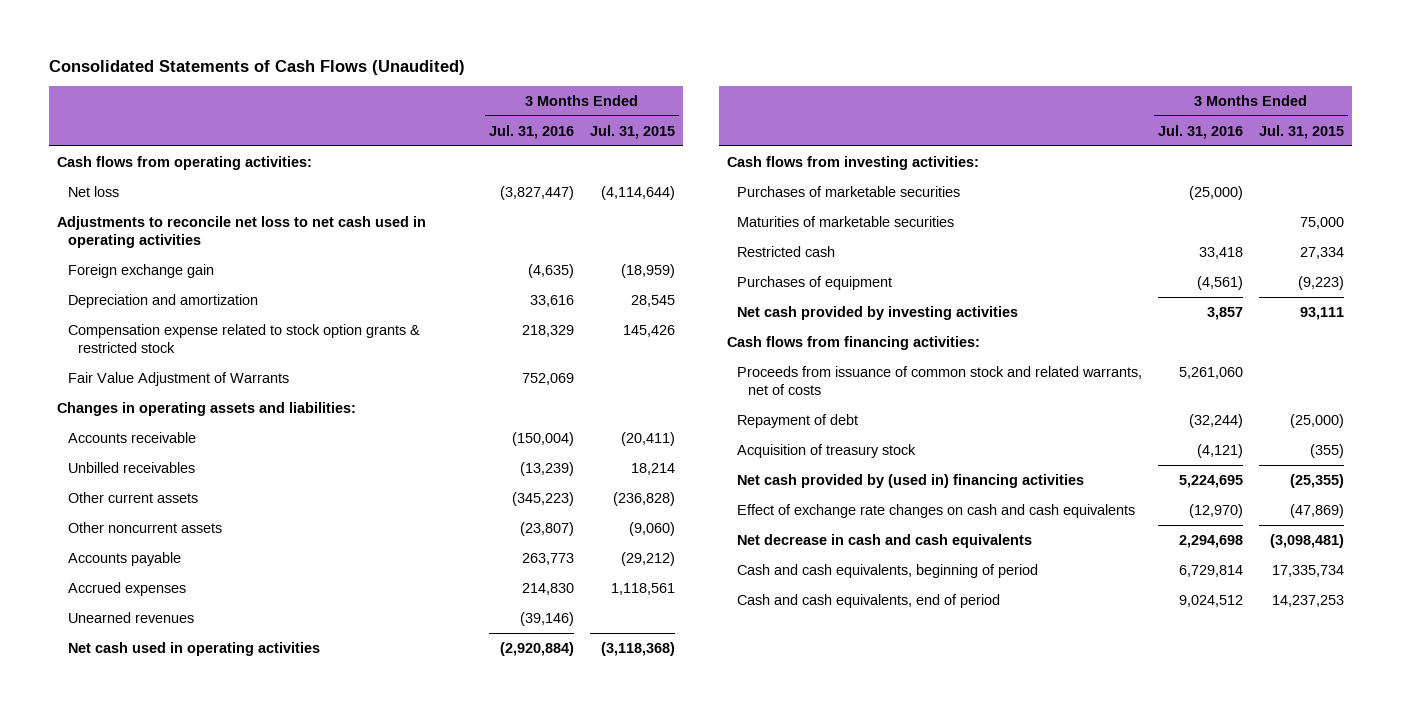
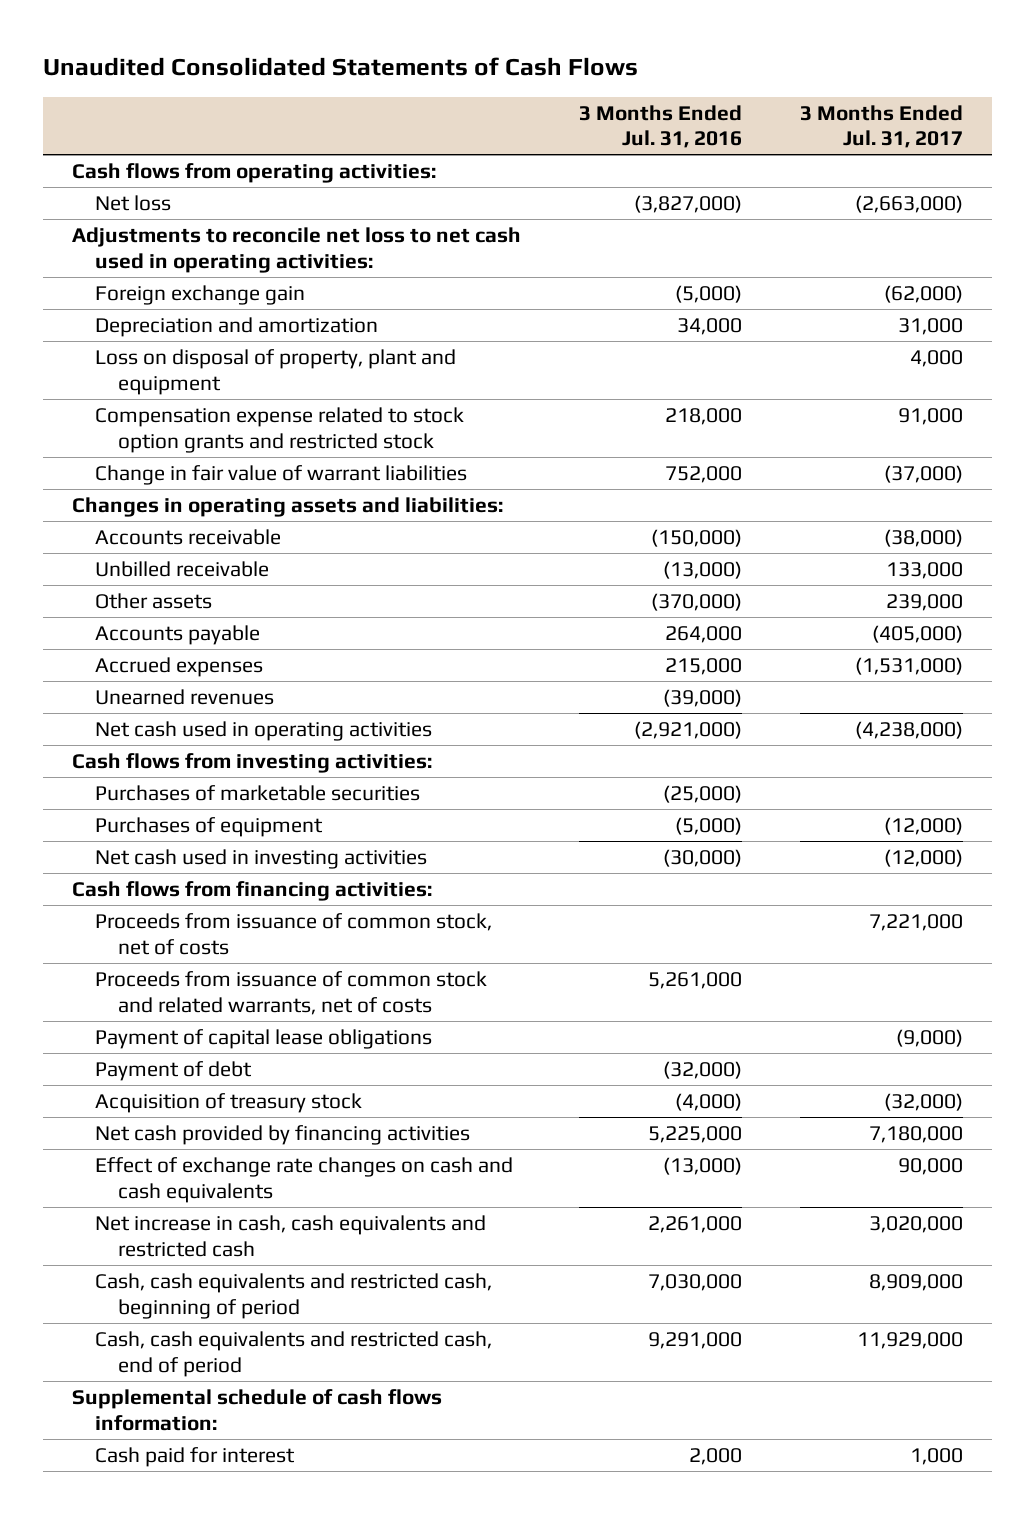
- Consolidated Statements of Cash Flows (Unaudited)
+ Unaudited Consolidated Statements of Cash Flows
- | 3 Months Ended Jul. 31, 2016 | 3 Months Ended Jul. 31, 2015
+ | 3 Months Ended Jul. 31, 2016 | 3 Months Ended Jul. 31, 2017
- Net loss | (3,827,447) | (4,114,644)
- Adjustments to reconcile net loss to net cash used in operating activities
- Foreign exchange gain | (4,635) | (18,959)
- Depreciation and amortization | 33,616 | 28,545
- Compensation expense related to stock option grants & restricted stock | 218,329 | 145,426
- Fair Value Adjustment of Warrants | 752,069 |
+ Net loss | (3,827,000) | (2,663,000)
+ Adjustments to reconcile net loss to net cash used in operating activities:
+ Foreign exchange gain | (5,000) | (62,000)
+ Depreciation and amortization | 34,000 | 31,000
+ Loss on disposal of property, plant and equipment | | 4,000
+ Compensation expense related to stock option grants and restricted stock | 218,000 | 91,000
+ Change in fair value of warrant liabilities | 752,000 | (37,000)
- Accounts receivable | (150,004) | (20,411)
- Unbilled receivables | (13,239) | 18,214
- Other current assets | (345,223) | (236,828)
- Other noncurrent assets | (23,807) | (9,060)
- Accounts payable | 263,773 | (29,212)
- Accrued expenses | 214,830 | 1,118,561
- Unearned revenues | (39,146) |
- Net cash used in operating activities | (2,920,884) | (3,118,368)
+ Accounts receivable | (150,000) | (38,000)
+ Unbilled receivable | (13,000) | 133,000
+ Other assets | (370,000) | 239,000
+ Accounts payable | 264,000 | (405,000)
+ Accrued expenses | 215,000 | (1,531,000)
+ Unearned revenues | (39,000) |
+ Net cash used in operating activities | (2,921,000) | (4,238,000)
- Maturities of marketable securities | | 75,000
- Restricted cash | 33,418 | 27,334
- Purchases of equipment | (4,561) | (9,223)
- Net cash provided by investing activities | 3,857 | 93,111
+ Purchases of equipment | (5,000) | (12,000)
+ Net cash used in investing activities | (30,000) | (12,000)
- Proceeds from issuance of common stock and related warrants, net of costs | 5,261,060 |
- Repayment of debt | (32,244) | (25,000)
- Acquisition of treasury stock | (4,121) | (355)
- Net cash provided by (used in) financing activities | 5,224,695 | (25,355)
- Effect of exchange rate changes on cash and cash equivalents | (12,970) | (47,869)
- Net decrease in cash and cash equivalents | 2,294,698 | (3,098,481)
- Cash and cash equivalents, beginning of period | 6,729,814 | 17,335,734
- Cash and cash equivalents, end of period | 9,024,512 | 14,237,253
+ Proceeds from issuance of common stock, net of costs | | 7,221,000
+ Proceeds from issuance of common stock and related warrants, net of costs | 5,261,000 |
+ Payment of capital lease obligations | | (9,000)
+ Payment of debt | (32,000) |
+ Acquisition of treasury stock | (4,000) | (32,000)
+ Net cash provided by financing activities | 5,225,000 | 7,180,000
+ Effect of exchange rate changes on cash and cash equivalents | (13,000) | 90,000
+ Net increase in cash, cash equivalents and restricted cash | 2,261,000 | 3,020,000
+ Cash, cash equivalents and restricted cash, beginning of period | 7,030,000 | 8,909,000
+ Cash, cash equivalents and restricted cash, end of period | 9,291,000 | 11,929,000
+ Supplemental schedule of cash flows information:
+ Cash paid for interest | 2,000 | 1,000

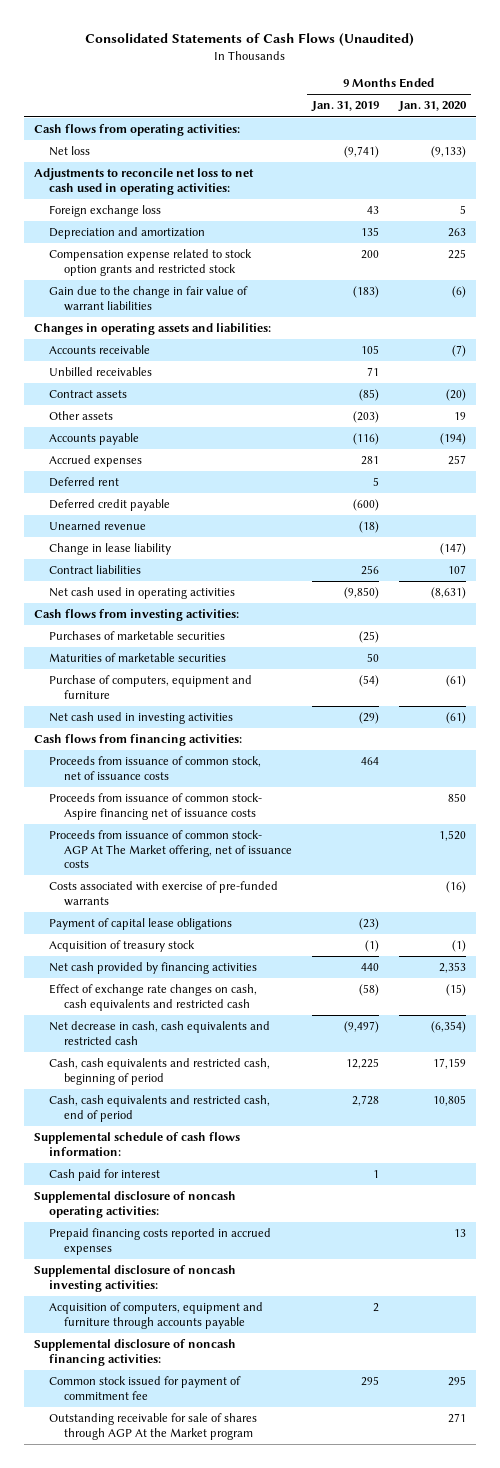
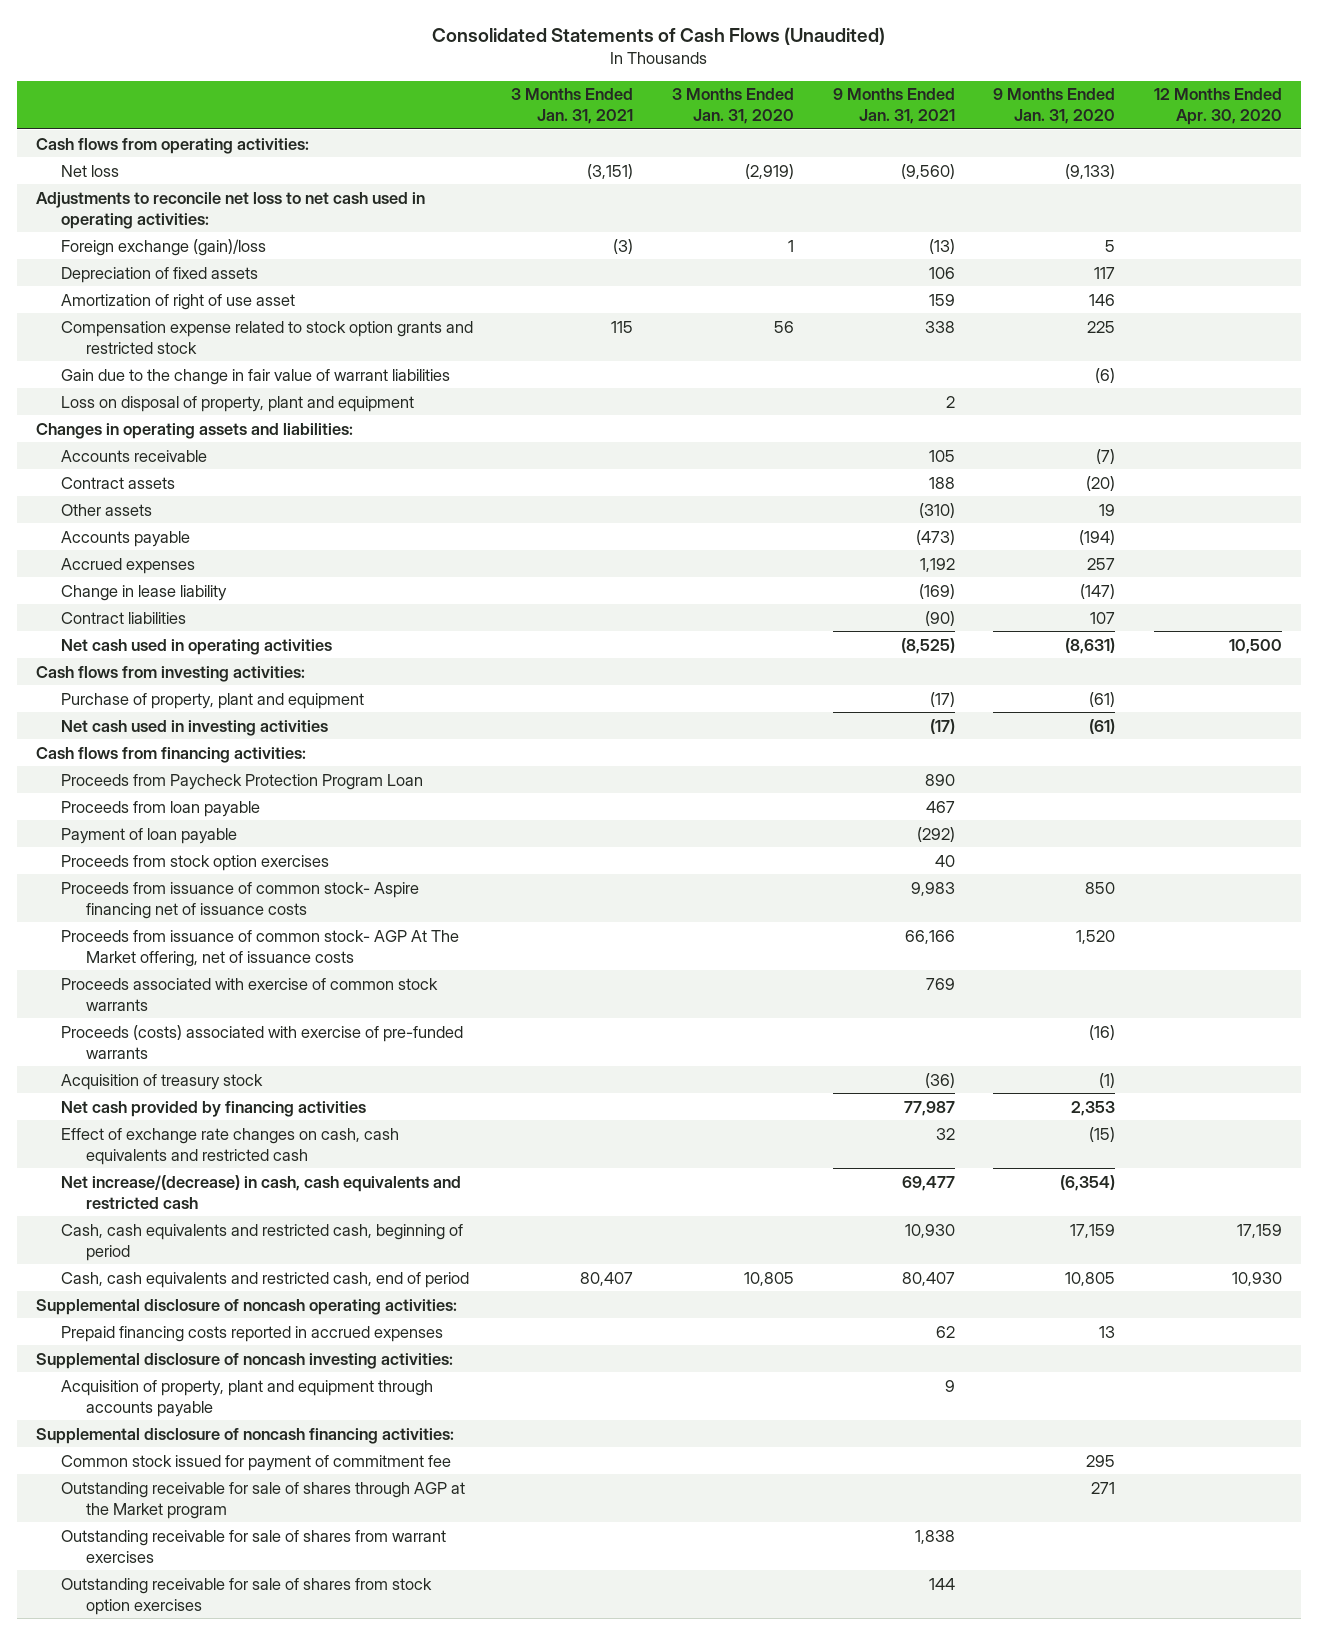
- | 9 Months Ended Jan. 31, 2019 | 9 Months Ended Jan. 31, 2020
+ | 3 Months Ended Jan. 31, 2021 | 3 Months Ended Jan. 31, 2020 | 9 Months Ended Jan. 31, 2021 | 9 Months Ended Jan. 31, 2020 | 12 Months Ended Apr. 30, 2020
- Foreign exchange loss | 43 | 5
- Depreciation and amortization | 135 | 263
+ Foreign exchange (gain)/loss | (3) | 1 | (13) | 5 |
+ Depreciation of fixed assets | | | 106 | 117 |
+ Amortization of right of use asset | | | 159 | 146 |
+ Loss on disposal of property, plant and equipment | | | 2 | |
- Unbilled receivables | 71 |
- Deferred rent | 5 |
- Deferred credit payable | (600) |
- Unearned revenue | (18) |
- Purchases of marketable securities | (25) |
- Maturities of marketable securities | 50 |
- Purchase of computers, equipment and furniture | (54) | (61)
+ Purchase of property, plant and equipment | | | (17) | (61) |
- Proceeds from issuance of common stock, net of issuance costs | 464 |
+ Proceeds from Paycheck Protection Program Loan | | | 890 | |
+ Proceeds from loan payable | | | 467 | |
+ Payment of loan payable | | | (292) | |
+ Proceeds from stock option exercises | | | 40 | |
- Costs associated with exercise of pre-funded warrants | | (16)
- Payment of capital lease obligations | (23) |
+ Proceeds associated with exercise of common stock warrants | | | 769 | |
+ Proceeds (costs) associated with exercise of pre-funded warrants | | | | (16) |
- Net decrease in cash, cash equivalents and restricted cash | (9,497) | (6,354)
+ Net increase/(decrease) in cash, cash equivalents and restricted cash | | | 69,477 | (6,354) |
- Supplemental schedule of cash flows information:
- Cash paid for interest | 1 |
- Acquisition of computers, equipment and furniture through accounts payable | 2 |
+ Acquisition of property, plant and equipment through accounts payable | | | 9 | |
- Outstanding receivable for sale of shares through AGP At the Market program | | 271
+ Outstanding receivable for sale of shares through AGP at the Market program | | | | 271 |
+ Outstanding receivable for sale of shares from warrant exercises | | | 1,838 | |
+ Outstanding receivable for sale of shares from stock option exercises | | | 144 | |

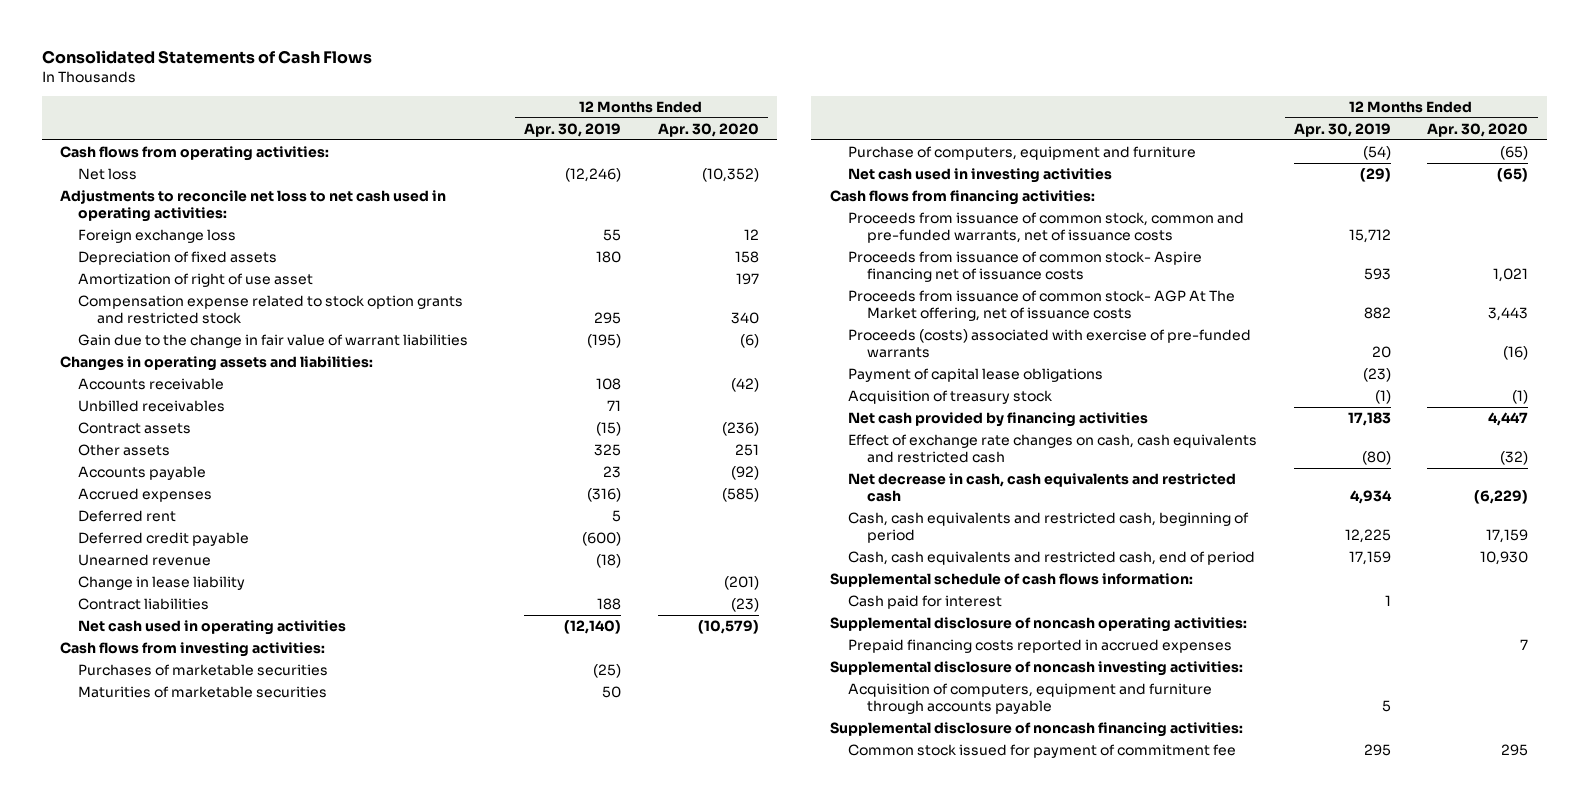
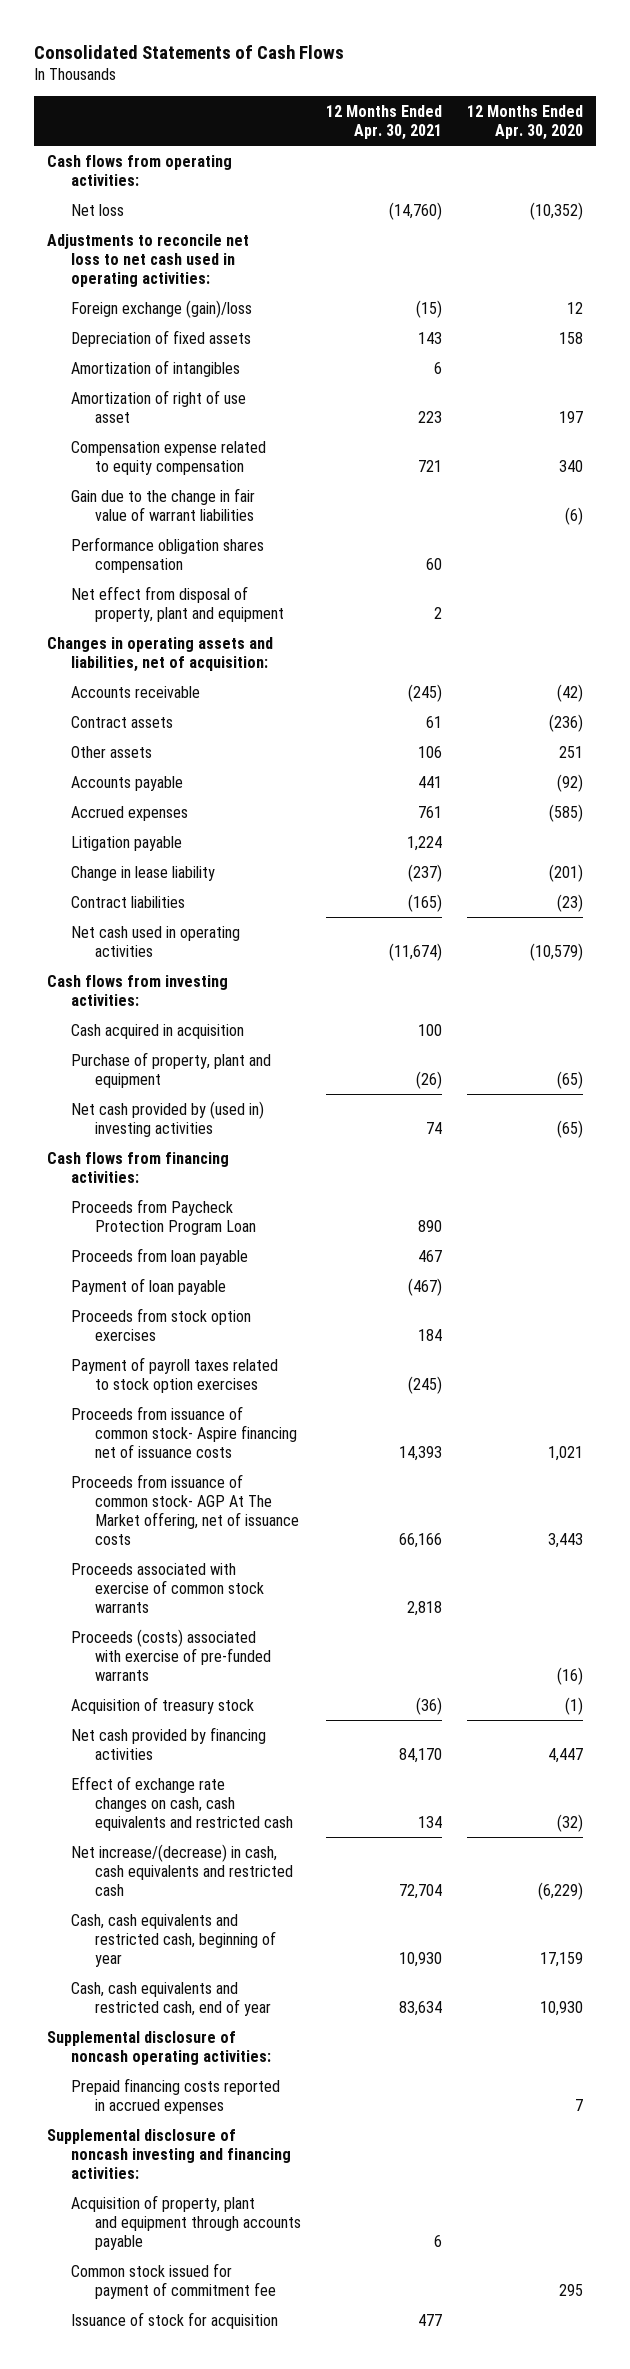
- | 12 Months Ended Apr. 30, 2019 | 12 Months Ended Apr. 30, 2020
+ | 12 Months Ended Apr. 30, 2021 | 12 Months Ended Apr. 30, 2020
- Foreign exchange loss | 55 | 12
+ Foreign exchange (gain)/loss | (15) | 12
+ Amortization of intangibles | 6 |
- Compensation expense related to stock option grants and restricted stock | 295 | 340
+ Compensation expense related to equity compensation | 721 | 340
- Changes in operating assets and liabilities:
+ Performance obligation shares compensation | 60 |
+ Net effect from disposal of property, plant and equipment | 2 |
+ Changes in operating assets and liabilities, net of acquisition:
- Unbilled receivables | 71 |
- Deferred rent | 5 |
- Deferred credit payable | (600) |
- Unearned revenue | (18) |
+ Litigation payable | 1,224 |
- Purchases of marketable securities | (25) |
- Maturities of marketable securities | 50 |
- Purchase of computers, equipment and furniture | (54) | (65)
- Net cash used in investing activities | (29) | (65)
+ Cash acquired in acquisition | 100 |
+ Purchase of property, plant and equipment | (26) | (65)
+ Net cash provided by (used in) investing activities | 74 | (65)
- Proceeds from issuance of common stock, common and pre-funded warrants, net of issuance costs | 15,712 |
+ Proceeds from Paycheck Protection Program Loan | 890 |
+ Proceeds from loan payable | 467 |
+ Payment of loan payable | (467) |
+ Proceeds from stock option exercises | 184 |
+ Payment of payroll taxes related to stock option exercises | (245) |
+ Proceeds associated with exercise of common stock warrants | 2,818 |
- Payment of capital lease obligations | (23) |
- Net decrease in cash, cash equivalents and restricted cash | 4,934 | (6,229)
- Cash, cash equivalents and restricted cash, beginning of period | 12,225 | 17,159
- Cash, cash equivalents and restricted cash, end of period | 17,159 | 10,930
- Supplemental schedule of cash flows information:
- Cash paid for interest | 1 |
+ Net increase/(decrease) in cash, cash equivalents and restricted cash | 72,704 | (6,229)
+ Cash, cash equivalents and restricted cash, beginning of year | 10,930 | 17,159
+ Cash, cash equivalents and restricted cash, end of year | 83,634 | 10,930
- Supplemental disclosure of noncash investing activities:
- Acquisition of computers, equipment and furniture through accounts payable | 5 |
- Supplemental disclosure of noncash financing activities:
+ Supplemental disclosure of noncash investing and financing activities:
+ Acquisition of property, plant and equipment through accounts payable | 6 |
+ Issuance of stock for acquisition | 477 |

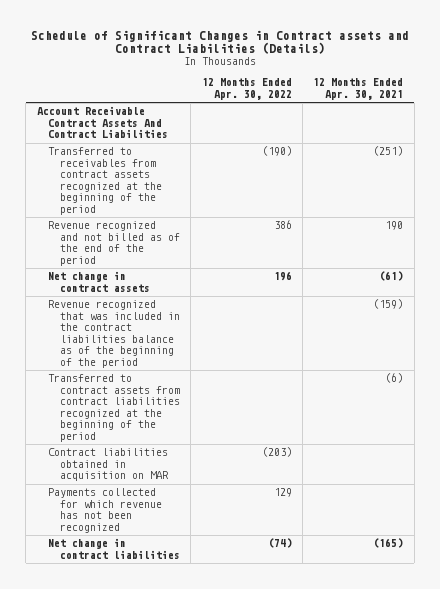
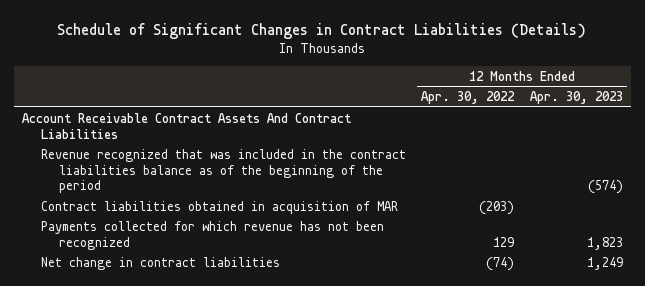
- Schedule of Significant Changes in Contract assets and Contract Liabilities (Details)
+ Schedule of Significant Changes in Contract Liabilities (Details)
- | 12 Months Ended Apr. 30, 2022 | 12 Months Ended Apr. 30, 2021
+ | 12 Months Ended Apr. 30, 2022 | 12 Months Ended Apr. 30, 2023
- Transferred to receivables from contract assets recognized at the beginning of the period | (190) | (251)
- Revenue recognized and not billed as of the end of the period | 386 | 190
- Net change in contract assets | 196 | (61)
- Transferred to contract assets from contract liabilities recognized at the beginning of the period | | (6)
- Contract liabilities obtained in acquisition on MAR | (203) |
+ Contract liabilities obtained in acquisition of MAR | (203) |

